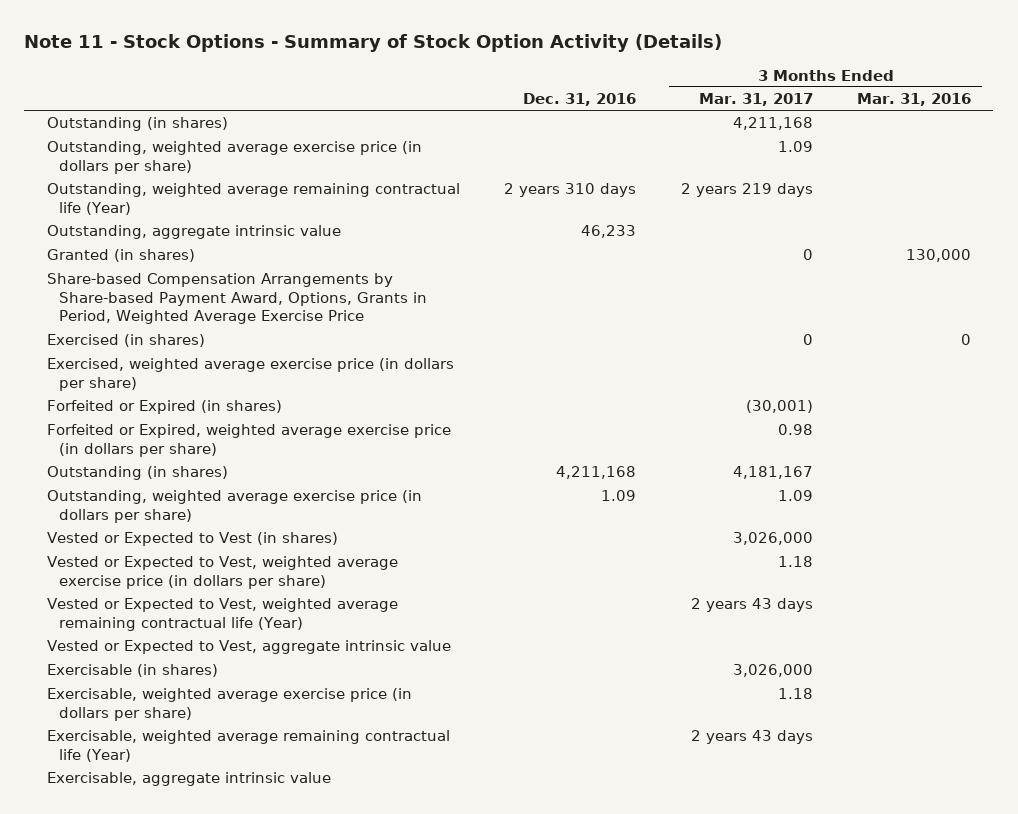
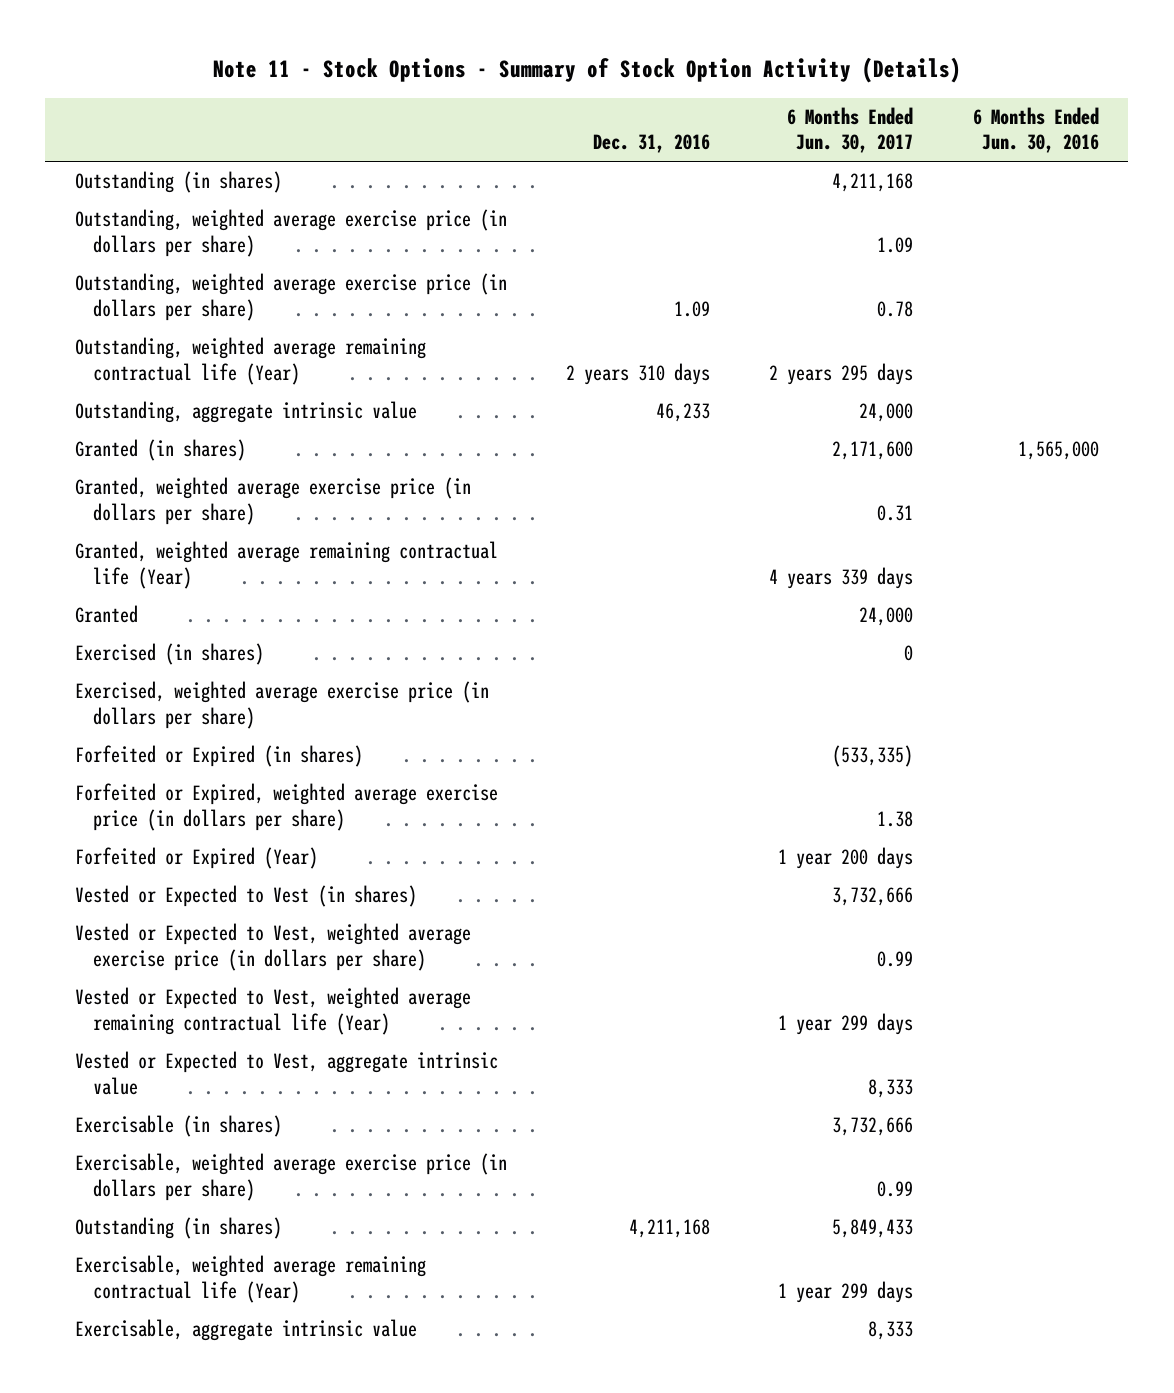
- | Dec. 31, 2016 | 3 Months Ended Mar. 31, 2017 | 3 Months Ended Mar. 31, 2016
+ | Dec. 31, 2016 | 6 Months Ended Jun. 30, 2017 | 6 Months Ended Jun. 30, 2016
moved up: Outstanding, weighted average exercise price (in dollars per share) | 1.09 | 0.78 |
- Share-based Compensation Arrangements by Share-based Payment Award, Options, Grants in Period, Weighted Average Exercise Price
+ Granted, weighted average exercise price (in dollars per share) | | 0.31 |
+ Granted, weighted average remaining contractual life (Year) | | 4 years 339 days |
+ Granted | | 24,000 |
+ Forfeited or Expired (Year) | | 1 year 200 days |
moved down: Outstanding (in shares) | 4,211,168 | 5,849,433 |

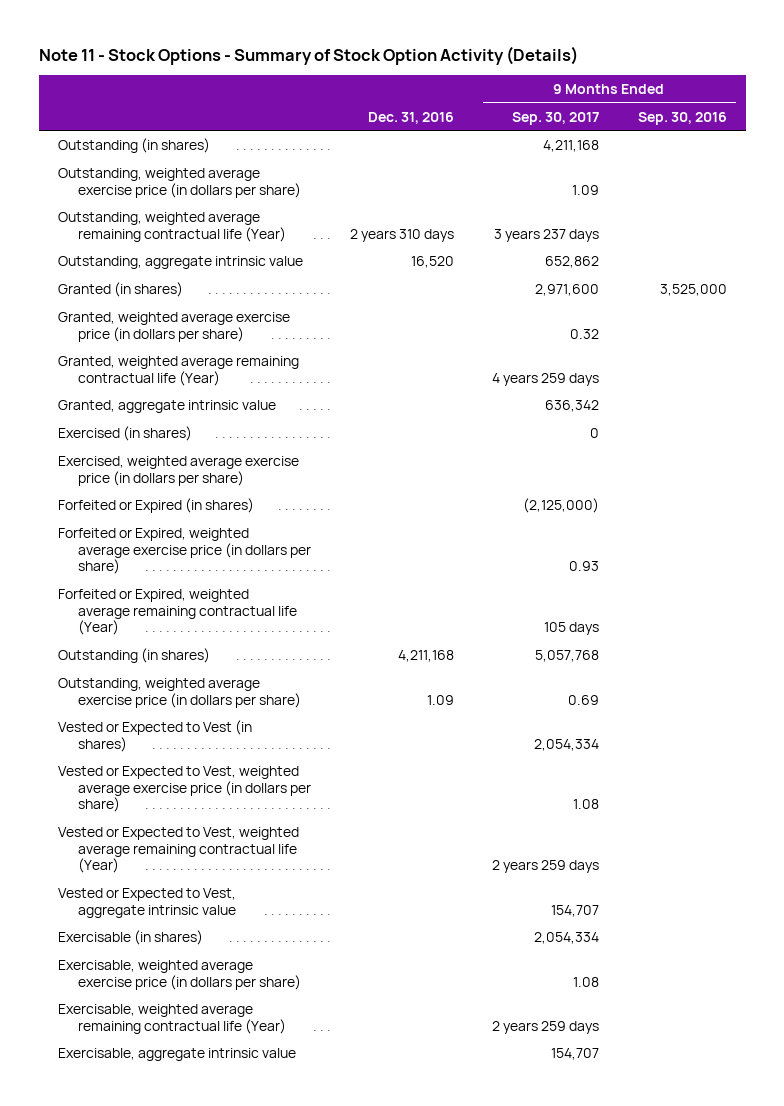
- | Dec. 31, 2016 | 6 Months Ended Jun. 30, 2017 | 6 Months Ended Jun. 30, 2016
+ | Dec. 31, 2016 | 9 Months Ended Sep. 30, 2017 | 9 Months Ended Sep. 30, 2016
- Outstanding, aggregate intrinsic value | 46,233 | 24,000 |
+ Outstanding, aggregate intrinsic value | 16,520 | 652,862 |
- Granted | | 24,000 |
+ Granted, aggregate intrinsic value | | 636,342 |
- Forfeited or Expired (Year) | | 1 year 200 days |
+ Forfeited or Expired, weighted average remaining contractual life (Year) | | 105 days |
moved up: Outstanding (in shares) | 4,211,168 | 5,057,768 |
moved down: Outstanding, weighted average exercise price (in dollars per share) | 1.09 | 0.69 |

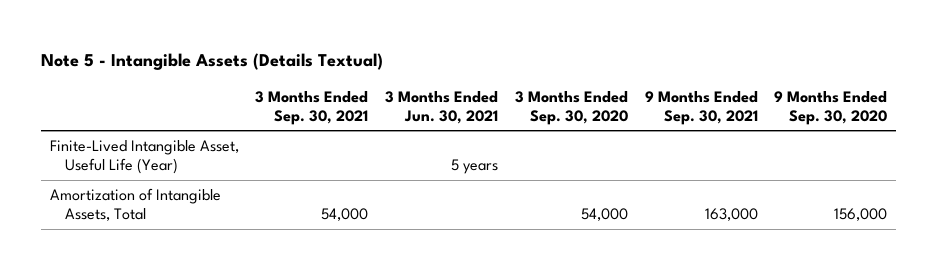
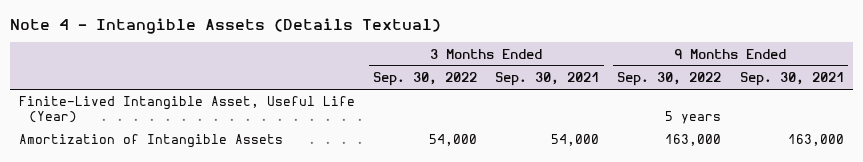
- Note 5 - Intangible Assets (Details Textual)
+ Note 4 - Intangible Assets (Details Textual)
- | 3 Months Ended Sep. 30, 2021 | 3 Months Ended Jun. 30, 2021 | 3 Months Ended Sep. 30, 2020 | 9 Months Ended Sep. 30, 2021 | 9 Months Ended Sep. 30, 2020
+ | 3 Months Ended Sep. 30, 2022 | 3 Months Ended Sep. 30, 2021 | 9 Months Ended Sep. 30, 2022 | 9 Months Ended Sep. 30, 2021
- Amortization of Intangible Assets, Total | 54,000 | | 54,000 | 163,000 | 156,000
+ Amortization of Intangible Assets | 54,000 | 54,000 | 163,000 | 163,000

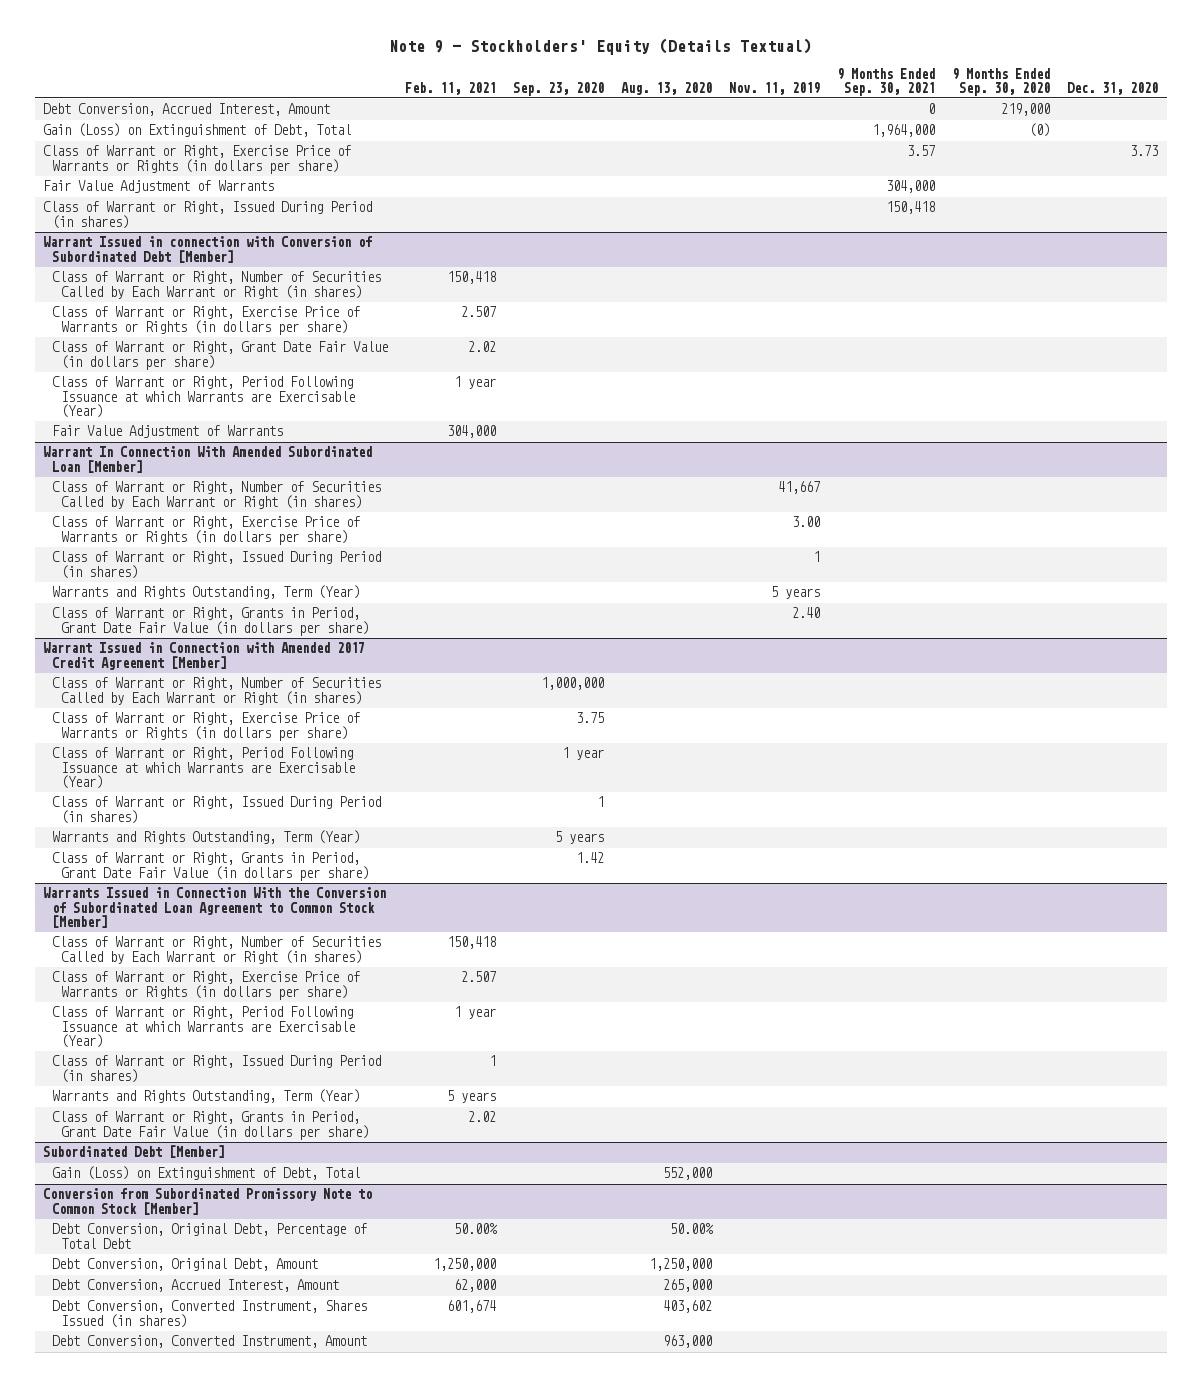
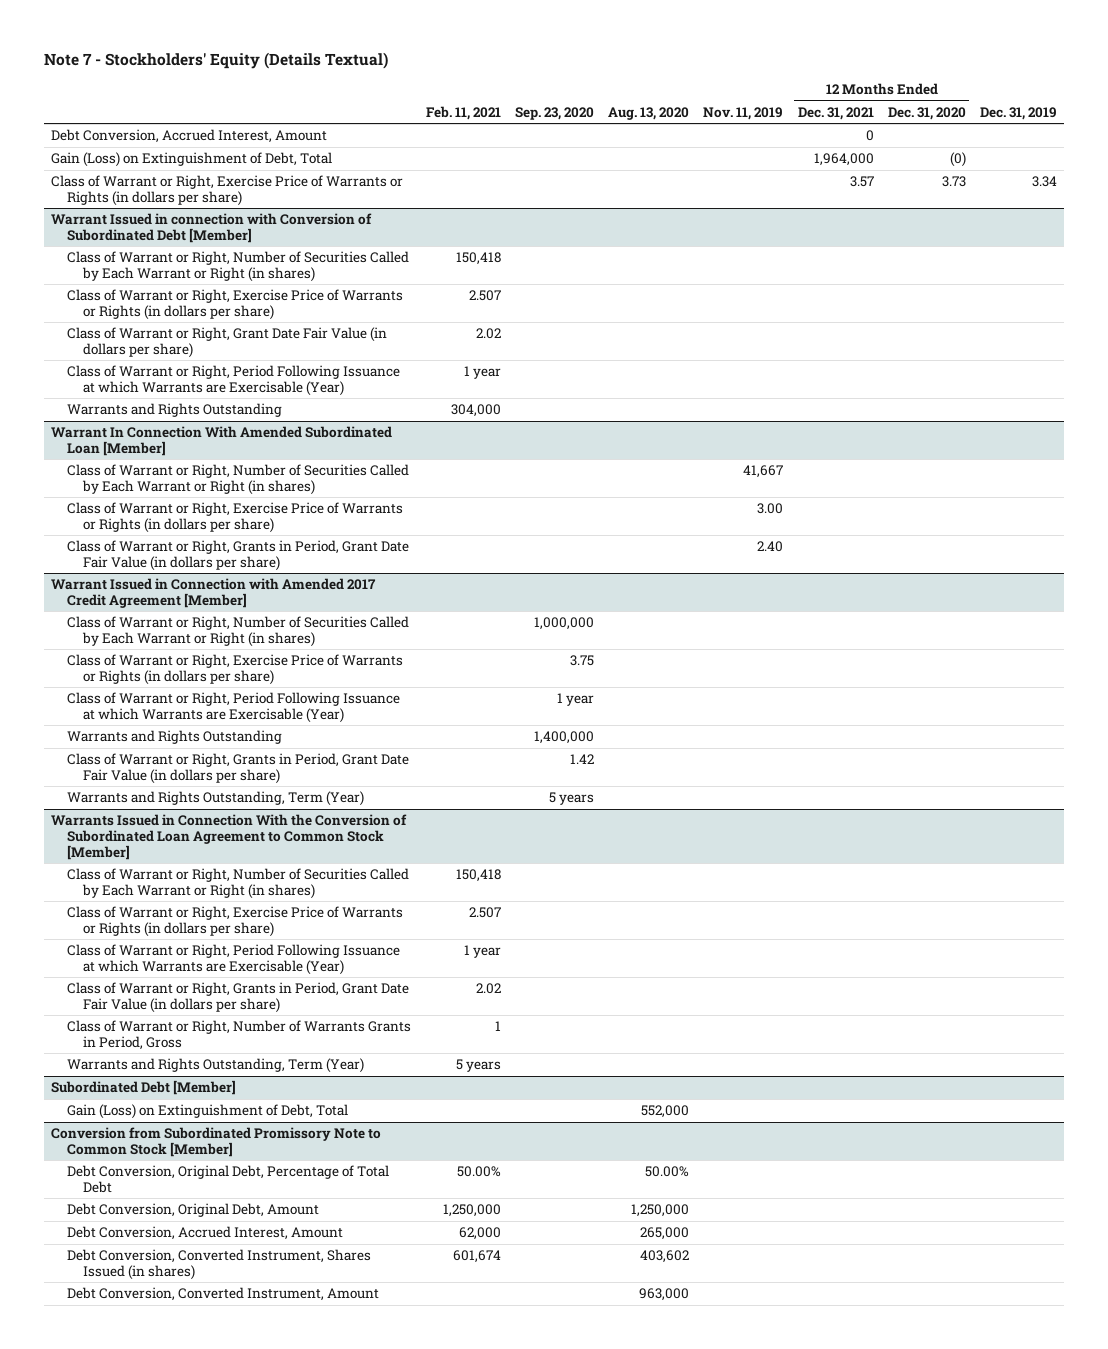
- Note 9 - Stockholders' Equity (Details Textual)
+ Note 7 - Stockholders' Equity (Details Textual)
- | Feb. 11, 2021 | Sep. 23, 2020 | Aug. 13, 2020 | Nov. 11, 2019 | 9 Months Ended Sep. 30, 2021 | 9 Months Ended Sep. 30, 2020 | Dec. 31, 2020
+ | Feb. 11, 2021 | Sep. 23, 2020 | Aug. 13, 2020 | Nov. 11, 2019 | 12 Months Ended Dec. 31, 2021 | 12 Months Ended Dec. 31, 2020 | Dec. 31, 2019
- Fair Value Adjustment of Warrants | | | | | 304,000 | |
- Class of Warrant or Right, Issued During Period (in shares) | | | | | 150,418 | |
@ Warrant Issued in connection with Conversion of Subordinated Debt [Member]
- Fair Value Adjustment of Warrants | 304,000 | | | | | |
+ Warrants and Rights Outstanding | 304,000 | | | | | |
@ Warrant In Connection With Amended Subordinated Loan [Member]
- Class of Warrant or Right, Issued During Period (in shares) | | | | 1 | | |
- Warrants and Rights Outstanding, Term (Year) | | | | 5 years | | |
@ Warrant Issued in Connection with Amended 2017 Credit Agreement [Member]
- Class of Warrant or Right, Issued During Period (in shares) | | 1 | | | | |
+ Warrants and Rights Outstanding | | 1,400,000 | | | | |
moved down: Warrants and Rights Outstanding, Term (Year) | | 5 years | | | | |
@ Warrants Issued in Connection With the Conversion of Subordinated Loan Agreement to Common Stock [Member]
- Class of Warrant or Right, Issued During Period (in shares) | 1 | | | | | |
+ Class of Warrant or Right, Number of Warrants Grants in Period, Gross | 1 | | | | | |
moved down: Warrants and Rights Outstanding, Term (Year) | 5 years | | | | | |

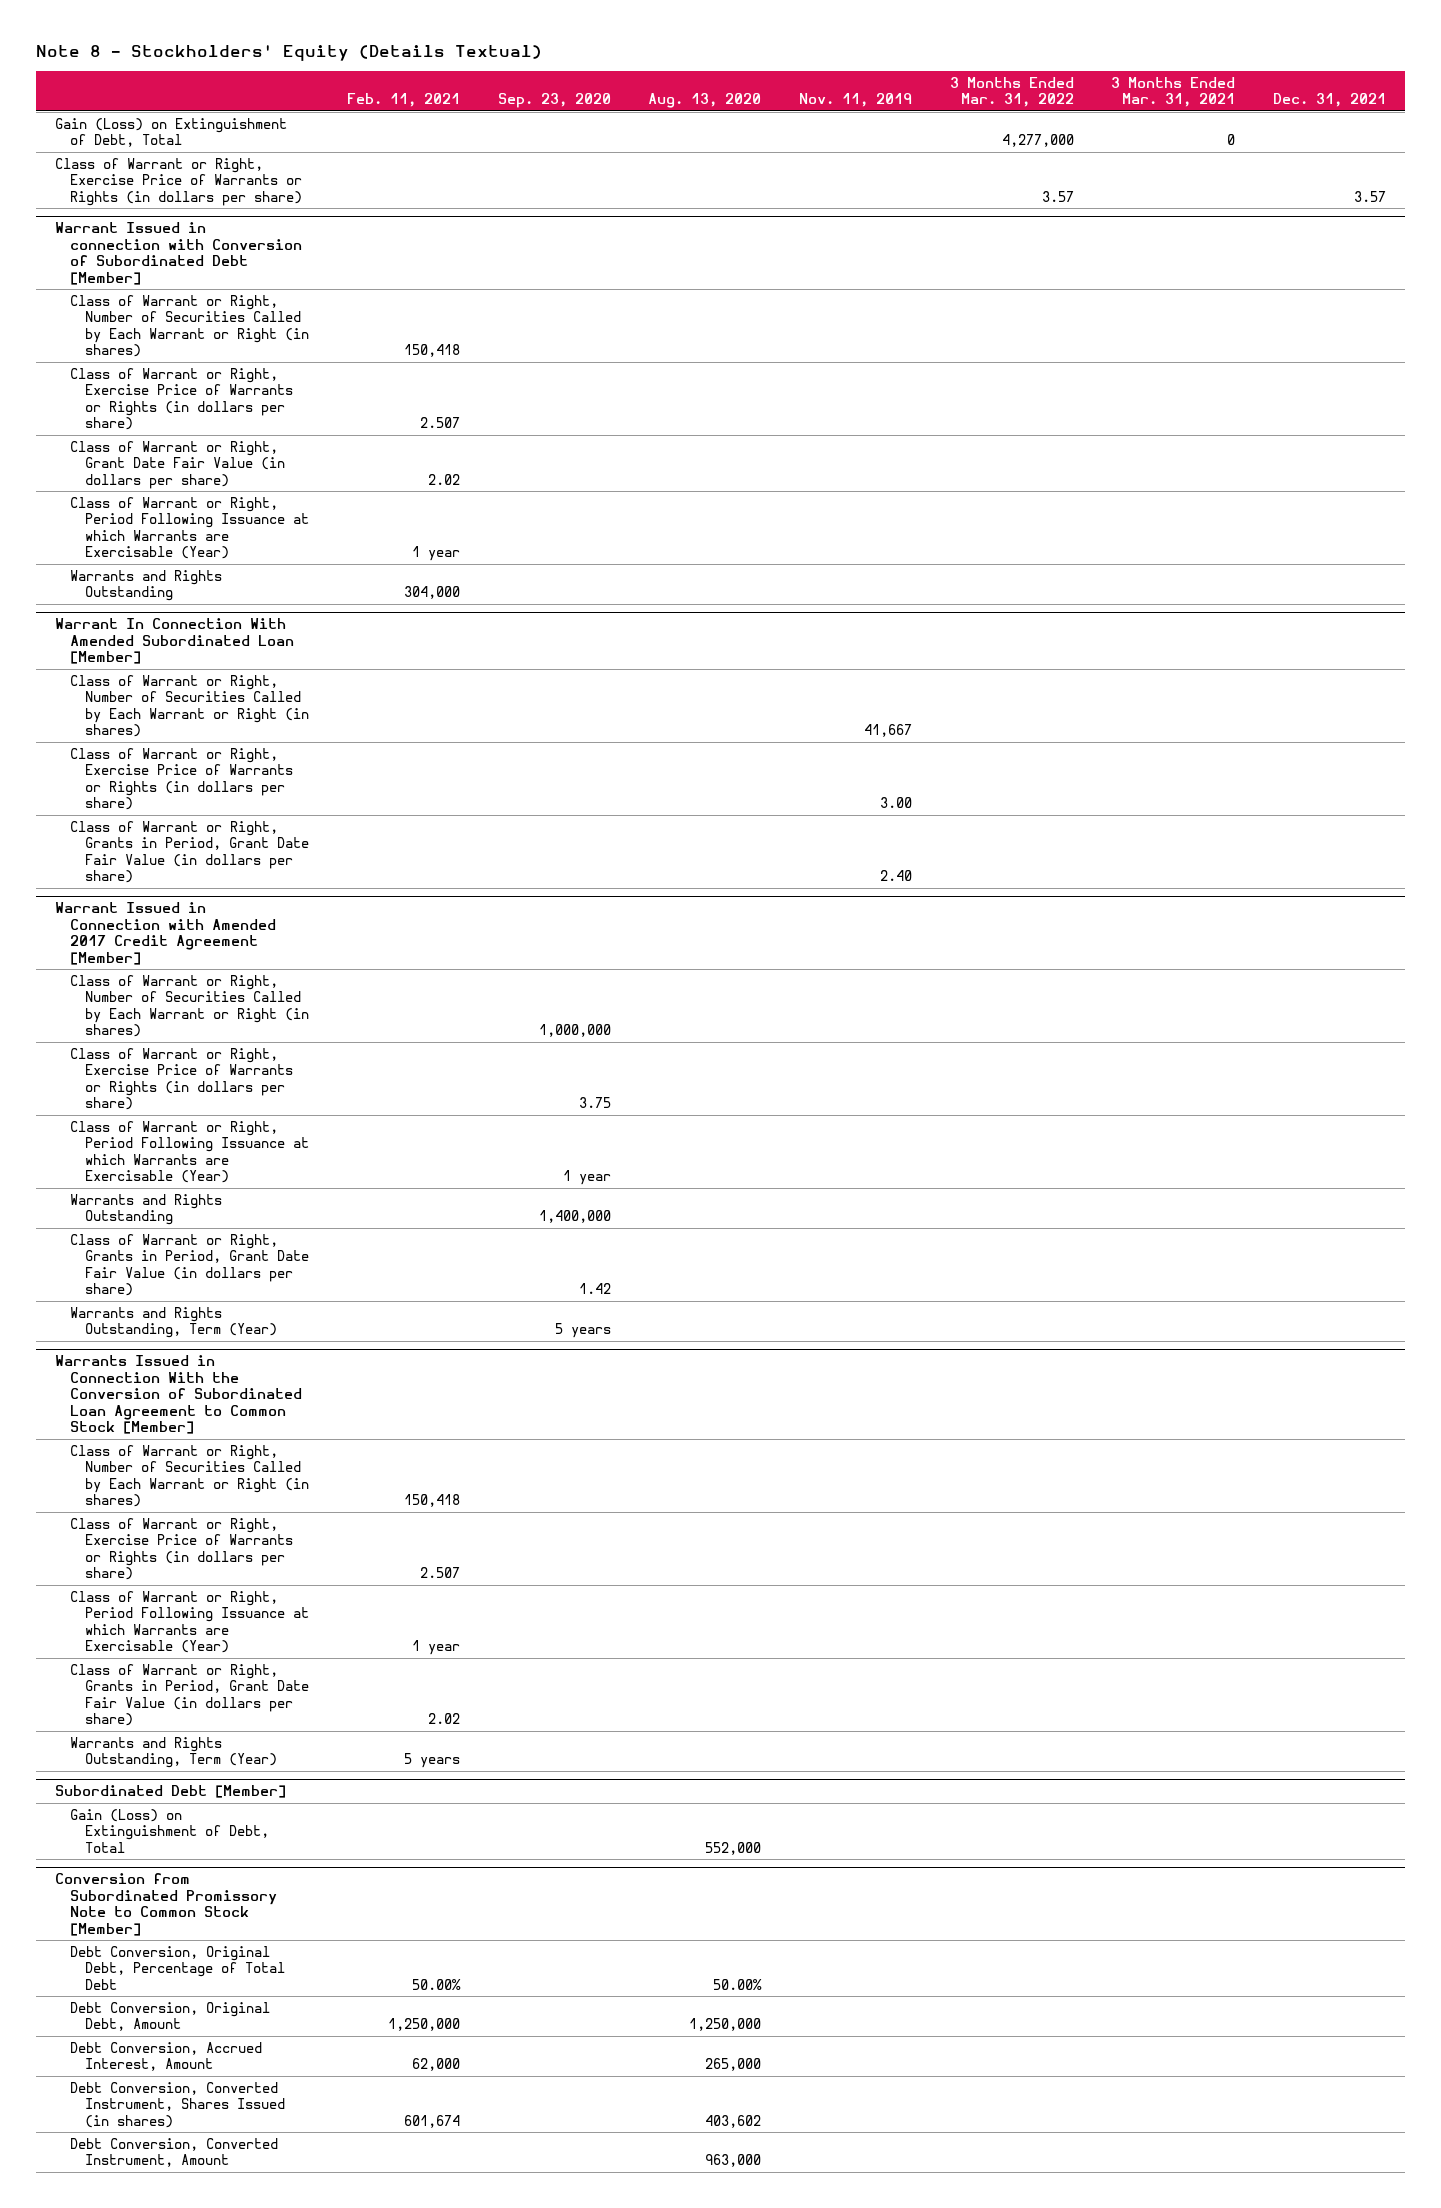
- Note 7 - Stockholders' Equity (Details Textual)
+ Note 8 - Stockholders' Equity (Details Textual)
- | Feb. 11, 2021 | Sep. 23, 2020 | Aug. 13, 2020 | Nov. 11, 2019 | 12 Months Ended Dec. 31, 2021 | 12 Months Ended Dec. 31, 2020 | Dec. 31, 2019
+ | Feb. 11, 2021 | Sep. 23, 2020 | Aug. 13, 2020 | Nov. 11, 2019 | 3 Months Ended Mar. 31, 2022 | 3 Months Ended Mar. 31, 2021 | Dec. 31, 2021
- Debt Conversion, Accrued Interest, Amount | | | | | 0 | |
@ Warrants Issued in Connection With the Conversion of Subordinated Loan Agreement to Common Stock [Member]
- Class of Warrant or Right, Number of Warrants Grants in Period, Gross | 1 | | | | | |

